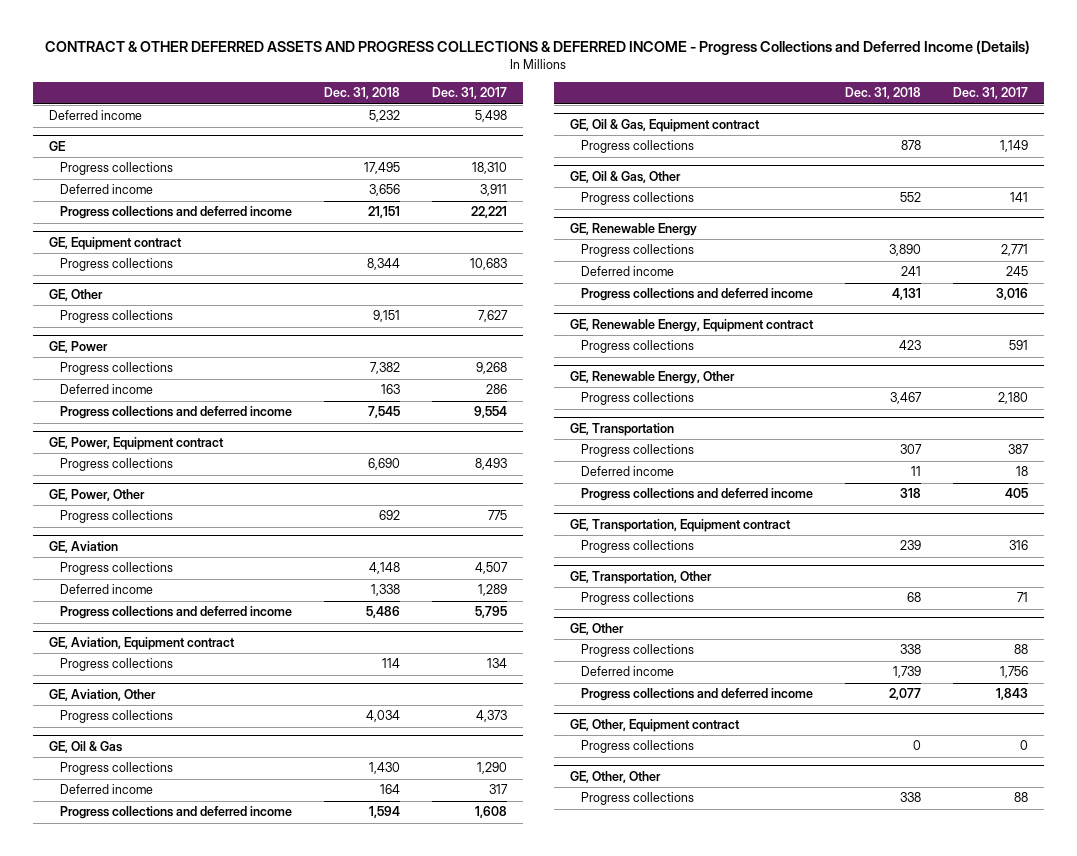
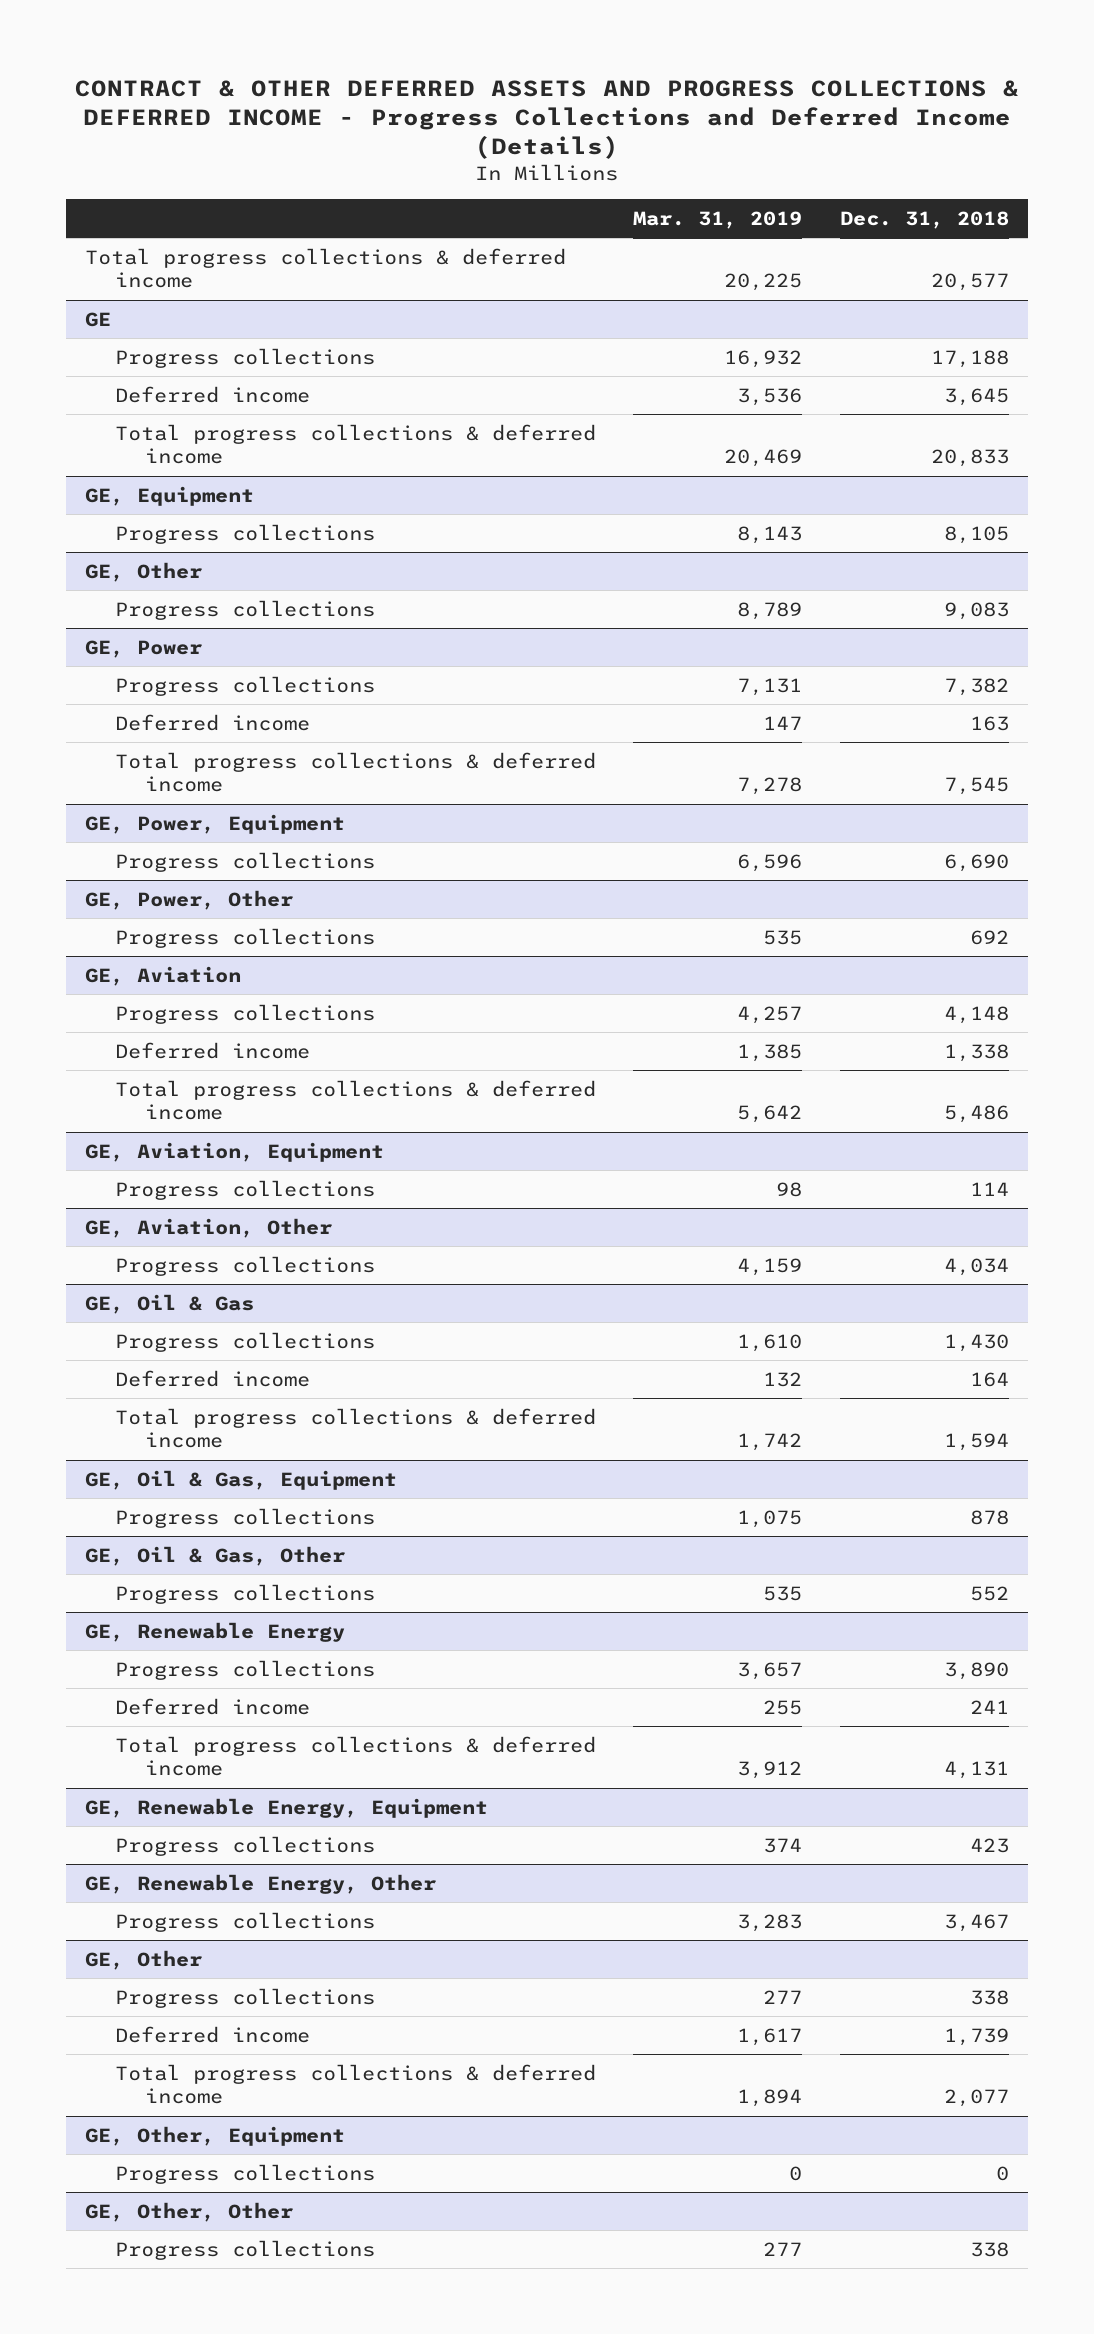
- | Dec. 31, 2018 | Dec. 31, 2017
+ | Mar. 31, 2019 | Dec. 31, 2018
- Deferred income | 5,232 | 5,498
+ Total progress collections & deferred income | 20,225 | 20,577
@ GE
- Progress collections | 17,495 | 18,310
- Deferred income | 3,656 | 3,911
- Progress collections and deferred income | 21,151 | 22,221
- GE, Equipment contract
- Progress collections | 8,344 | 10,683
@ GE
+ Progress collections | 16,932 | 17,188
+ Deferred income | 3,536 | 3,645
+ Total progress collections & deferred income | 20,469 | 20,833
+ GE, Equipment
+ Progress collections | 8,143 | 8,105
@ GE, Other
- Progress collections | 9,151 | 7,627
+ Progress collections | 8,789 | 9,083
@ GE, Power
- Progress collections and deferred income | 7,545 | 9,554
- GE, Power, Equipment contract
@ GE, Power
+ Total progress collections & deferred income | 7,278 | 7,545
+ GE, Power, Equipment
@ GE, Aviation
- Progress collections and deferred income | 5,486 | 5,795
- GE, Aviation, Equipment contract
@ GE, Aviation
+ Total progress collections & deferred income | 5,642 | 5,486
+ GE, Aviation, Equipment
@ GE, Oil & Gas
- Progress collections and deferred income | 1,594 | 1,608
- GE, Oil & Gas, Equipment contract
@ GE, Oil & Gas
+ Total progress collections & deferred income | 1,742 | 1,594
+ GE, Oil & Gas, Equipment
@ GE, Renewable Energy
- Progress collections and deferred income | 4,131 | 3,016
- GE, Renewable Energy, Equipment contract
@ GE, Renewable Energy
+ Total progress collections & deferred income | 3,912 | 4,131
+ GE, Renewable Energy, Equipment
- GE, Transportation
- Progress collections | 307 | 387
- Deferred income | 11 | 18
- Progress collections and deferred income | 318 | 405
- GE, Transportation, Equipment contract
- Progress collections | 239 | 316
- GE, Transportation, Other
- Progress collections | 68 | 71
@ GE, Other
- Progress collections and deferred income | 2,077 | 1,843
- GE, Other, Equipment contract
@ GE, Other
+ Total progress collections & deferred income | 1,894 | 2,077
+ GE, Other, Equipment

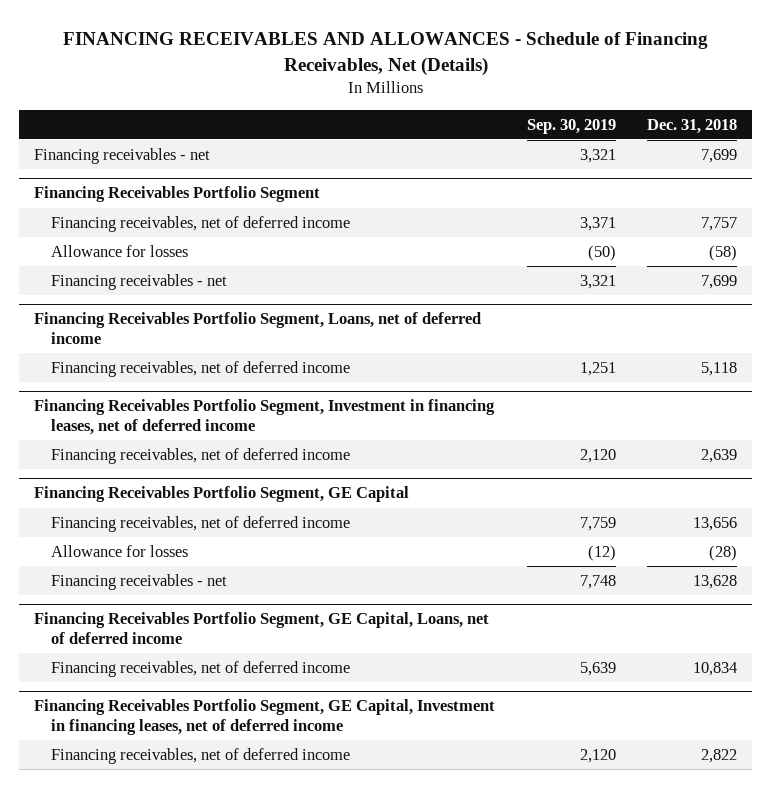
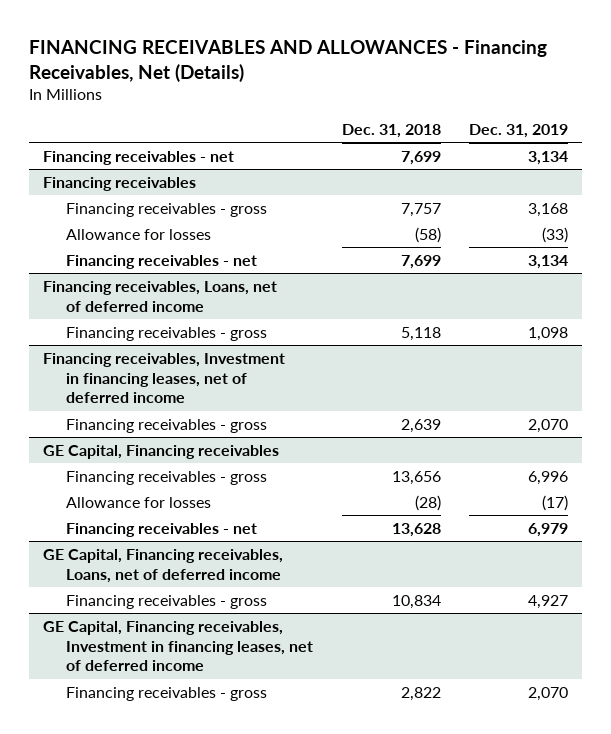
- FINANCING RECEIVABLES AND ALLOWANCES - Schedule of Financing Receivables, Net (Details)
+ FINANCING RECEIVABLES AND ALLOWANCES - Financing Receivables, Net (Details)
- | Sep. 30, 2019 | Dec. 31, 2018
+ | Dec. 31, 2018 | Dec. 31, 2019
- Financing Receivables Portfolio Segment
- Financing receivables, net of deferred income | 3,371 | 7,757
+ Financing receivables
+ Financing receivables - gross | 7,757 | 3,168
- Financing Receivables Portfolio Segment, Loans, net of deferred income
- Financing receivables, net of deferred income | 1,251 | 5,118
- Financing Receivables Portfolio Segment, Investment in financing leases, net of deferred income
- Financing receivables, net of deferred income | 2,120 | 2,639
- Financing Receivables Portfolio Segment, GE Capital
- Financing receivables, net of deferred income | 7,759 | 13,656
+ Financing receivables, Loans, net of deferred income
+ Financing receivables - gross | 5,118 | 1,098
+ Financing receivables, Investment in financing leases, net of deferred income
+ Financing receivables - gross | 2,639 | 2,070
+ GE Capital, Financing receivables
+ Financing receivables - gross | 13,656 | 6,996
- Financing Receivables Portfolio Segment, GE Capital, Loans, net of deferred income
- Financing receivables, net of deferred income | 5,639 | 10,834
- Financing Receivables Portfolio Segment, GE Capital, Investment in financing leases, net of deferred income
- Financing receivables, net of deferred income | 2,120 | 2,822
+ GE Capital, Financing receivables, Loans, net of deferred income
+ Financing receivables - gross | 10,834 | 4,927
+ GE Capital, Financing receivables, Investment in financing leases, net of deferred income
+ Financing receivables - gross | 2,822 | 2,070

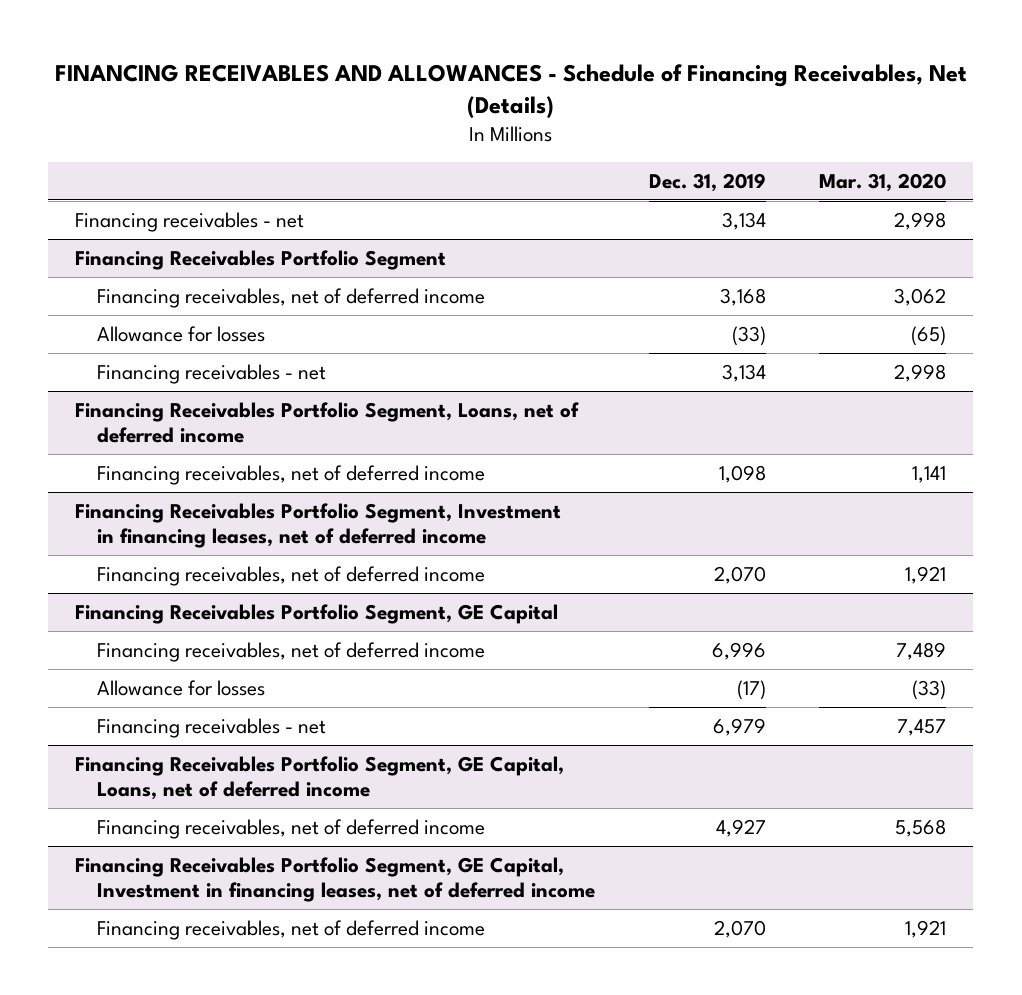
- FINANCING RECEIVABLES AND ALLOWANCES - Financing Receivables, Net (Details)
+ FINANCING RECEIVABLES AND ALLOWANCES - Schedule of Financing Receivables, Net (Details)
- | Dec. 31, 2018 | Dec. 31, 2019
+ | Dec. 31, 2019 | Mar. 31, 2020
- Financing receivables
- Financing receivables - gross | 7,757 | 3,168
+ Financing Receivables Portfolio Segment
+ Financing receivables, net of deferred income | 3,168 | 3,062
- Financing receivables, Loans, net of deferred income
- Financing receivables - gross | 5,118 | 1,098
- Financing receivables, Investment in financing leases, net of deferred income
- Financing receivables - gross | 2,639 | 2,070
- GE Capital, Financing receivables
- Financing receivables - gross | 13,656 | 6,996
+ Financing Receivables Portfolio Segment, Loans, net of deferred income
+ Financing receivables, net of deferred income | 1,098 | 1,141
+ Financing Receivables Portfolio Segment, Investment in financing leases, net of deferred income
+ Financing receivables, net of deferred income | 2,070 | 1,921
+ Financing Receivables Portfolio Segment, GE Capital
+ Financing receivables, net of deferred income | 6,996 | 7,489
- GE Capital, Financing receivables, Loans, net of deferred income
- Financing receivables - gross | 10,834 | 4,927
- GE Capital, Financing receivables, Investment in financing leases, net of deferred income
- Financing receivables - gross | 2,822 | 2,070
+ Financing Receivables Portfolio Segment, GE Capital, Loans, net of deferred income
+ Financing receivables, net of deferred income | 4,927 | 5,568
+ Financing Receivables Portfolio Segment, GE Capital, Investment in financing leases, net of deferred income
+ Financing receivables, net of deferred income | 2,070 | 1,921

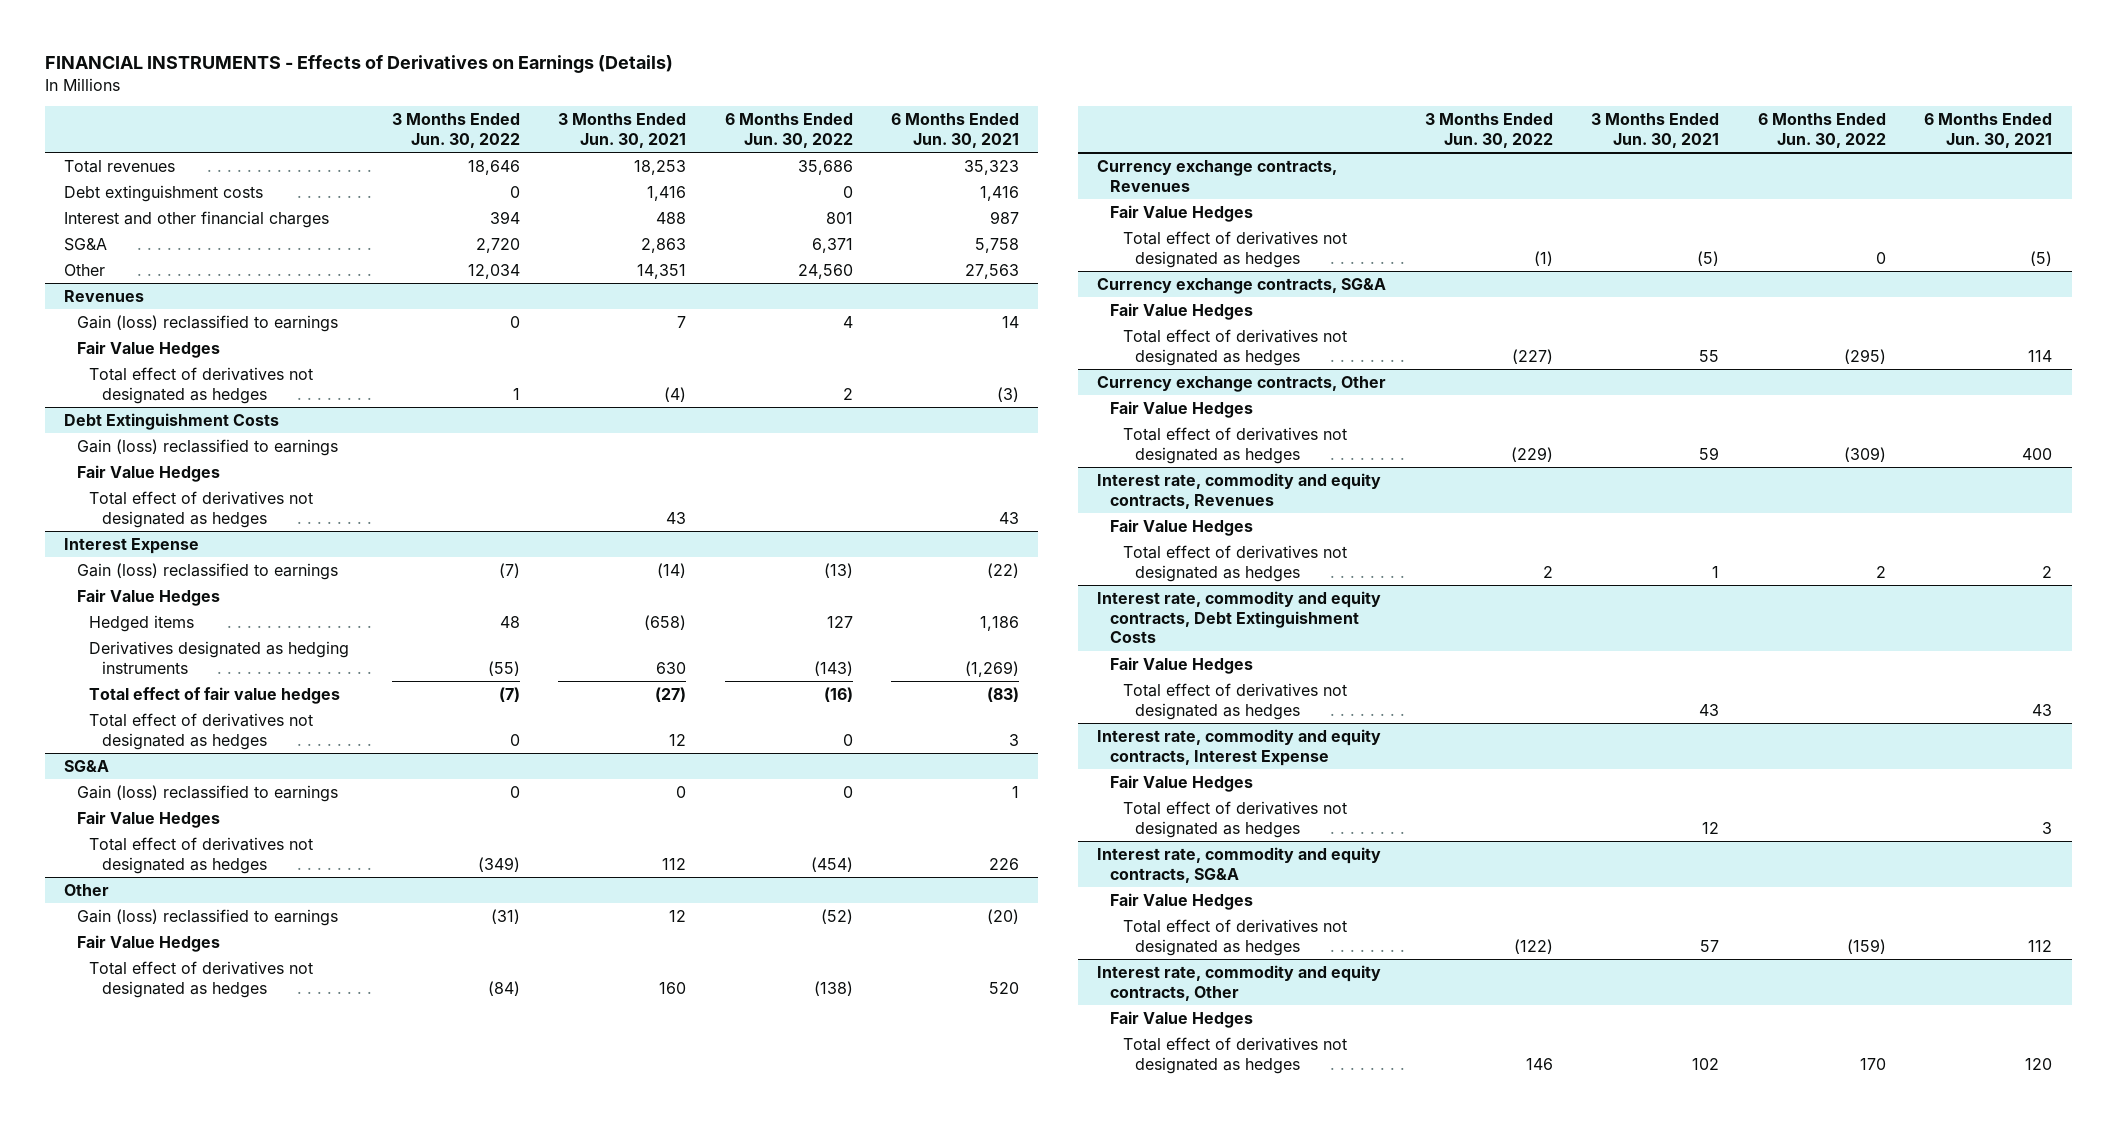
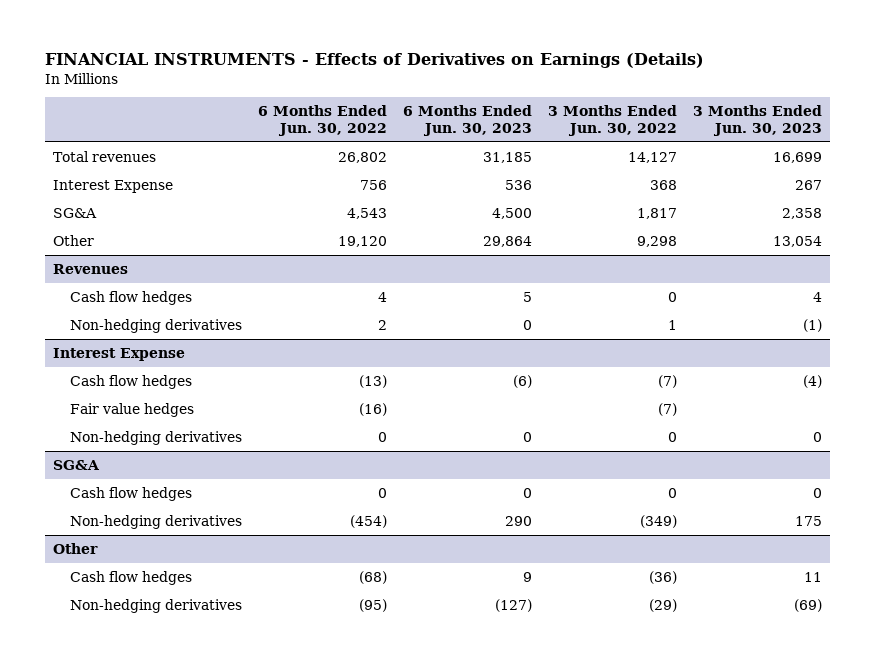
- | 3 Months Ended Jun. 30, 2022 | 3 Months Ended Jun. 30, 2021 | 6 Months Ended Jun. 30, 2022 | 6 Months Ended Jun. 30, 2021
+ | 6 Months Ended Jun. 30, 2022 | 6 Months Ended Jun. 30, 2023 | 3 Months Ended Jun. 30, 2022 | 3 Months Ended Jun. 30, 2023
- Total revenues | 18,646 | 18,253 | 35,686 | 35,323
- Debt extinguishment costs | 0 | 1,416 | 0 | 1,416
- Interest and other financial charges | 394 | 488 | 801 | 987
- SG&A | 2,720 | 2,863 | 6,371 | 5,758
- Other | 12,034 | 14,351 | 24,560 | 27,563
+ Total revenues | 26,802 | 31,185 | 14,127 | 16,699
+ Interest Expense | 756 | 536 | 368 | 267
+ SG&A | 4,543 | 4,500 | 1,817 | 2,358
+ Other | 19,120 | 29,864 | 9,298 | 13,054
@ Revenues
- Gain (loss) reclassified to earnings | 0 | 7 | 4 | 14
- Fair Value Hedges
- Total effect of derivatives not designated as hedges | 1 | (4) | 2 | (3)
- Debt Extinguishment Costs
- Gain (loss) reclassified to earnings
- Fair Value Hedges
- Total effect of derivatives not designated as hedges | | 43 | | 43
@ Revenues
+ Cash flow hedges | 4 | 5 | 0 | 4
+ Non-hedging derivatives | 2 | 0 | 1 | (1)
@ Interest Expense
- Gain (loss) reclassified to earnings | (7) | (14) | (13) | (22)
- Fair Value Hedges
- Hedged items | 48 | (658) | 127 | 1,186
- Derivatives designated as hedging instruments | (55) | 630 | (143) | (1,269)
- Total effect of fair value hedges | (7) | (27) | (16) | (83)
- Total effect of derivatives not designated as hedges | 0 | 12 | 0 | 3
+ Cash flow hedges | (13) | (6) | (7) | (4)
+ Fair value hedges | (16) | | (7) |
+ Non-hedging derivatives | 0 | 0 | 0 | 0
@ SG&A
- Gain (loss) reclassified to earnings | 0 | 0 | 0 | 1
- Fair Value Hedges
- Total effect of derivatives not designated as hedges | (349) | 112 | (454) | 226
+ Cash flow hedges | 0 | 0 | 0 | 0
+ Non-hedging derivatives | (454) | 290 | (349) | 175
@ Other
- Gain (loss) reclassified to earnings | (31) | 12 | (52) | (20)
- Fair Value Hedges
- Total effect of derivatives not designated as hedges | (84) | 160 | (138) | 520
- Currency exchange contracts, Revenues
- Fair Value Hedges
- Total effect of derivatives not designated as hedges | (1) | (5) | 0 | (5)
- Currency exchange contracts, SG&A
- Fair Value Hedges
- Total effect of derivatives not designated as hedges | (227) | 55 | (295) | 114
- Currency exchange contracts, Other
- Fair Value Hedges
- Total effect of derivatives not designated as hedges | (229) | 59 | (309) | 400
- Interest rate, commodity and equity contracts, Revenues
- Fair Value Hedges
- Total effect of derivatives not designated as hedges | 2 | 1 | 2 | 2
- Interest rate, commodity and equity contracts, Debt Extinguishment Costs
- Fair Value Hedges
- Total effect of derivatives not designated as hedges | | 43 | | 43
- Interest rate, commodity and equity contracts, Interest Expense
- Fair Value Hedges
- Total effect of derivatives not designated as hedges | | 12 | | 3
- Interest rate, commodity and equity contracts, SG&A
- Fair Value Hedges
- Total effect of derivatives not designated as hedges | (122) | 57 | (159) | 112
- Interest rate, commodity and equity contracts, Other
- Fair Value Hedges
- Total effect of derivatives not designated as hedges | 146 | 102 | 170 | 120
@ Other
+ Cash flow hedges | (68) | 9 | (36) | 11
+ Non-hedging derivatives | (95) | (127) | (29) | (69)

